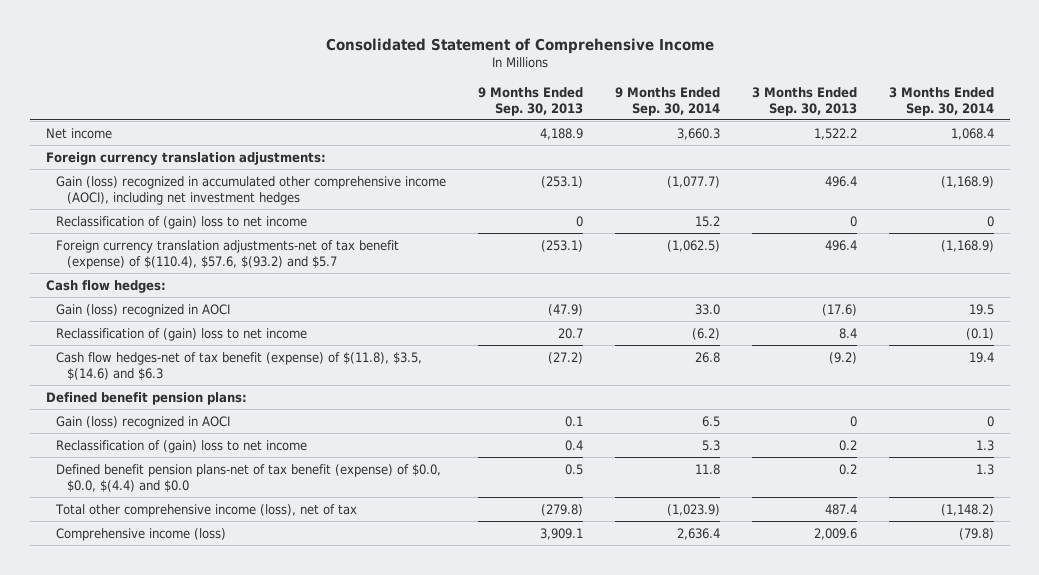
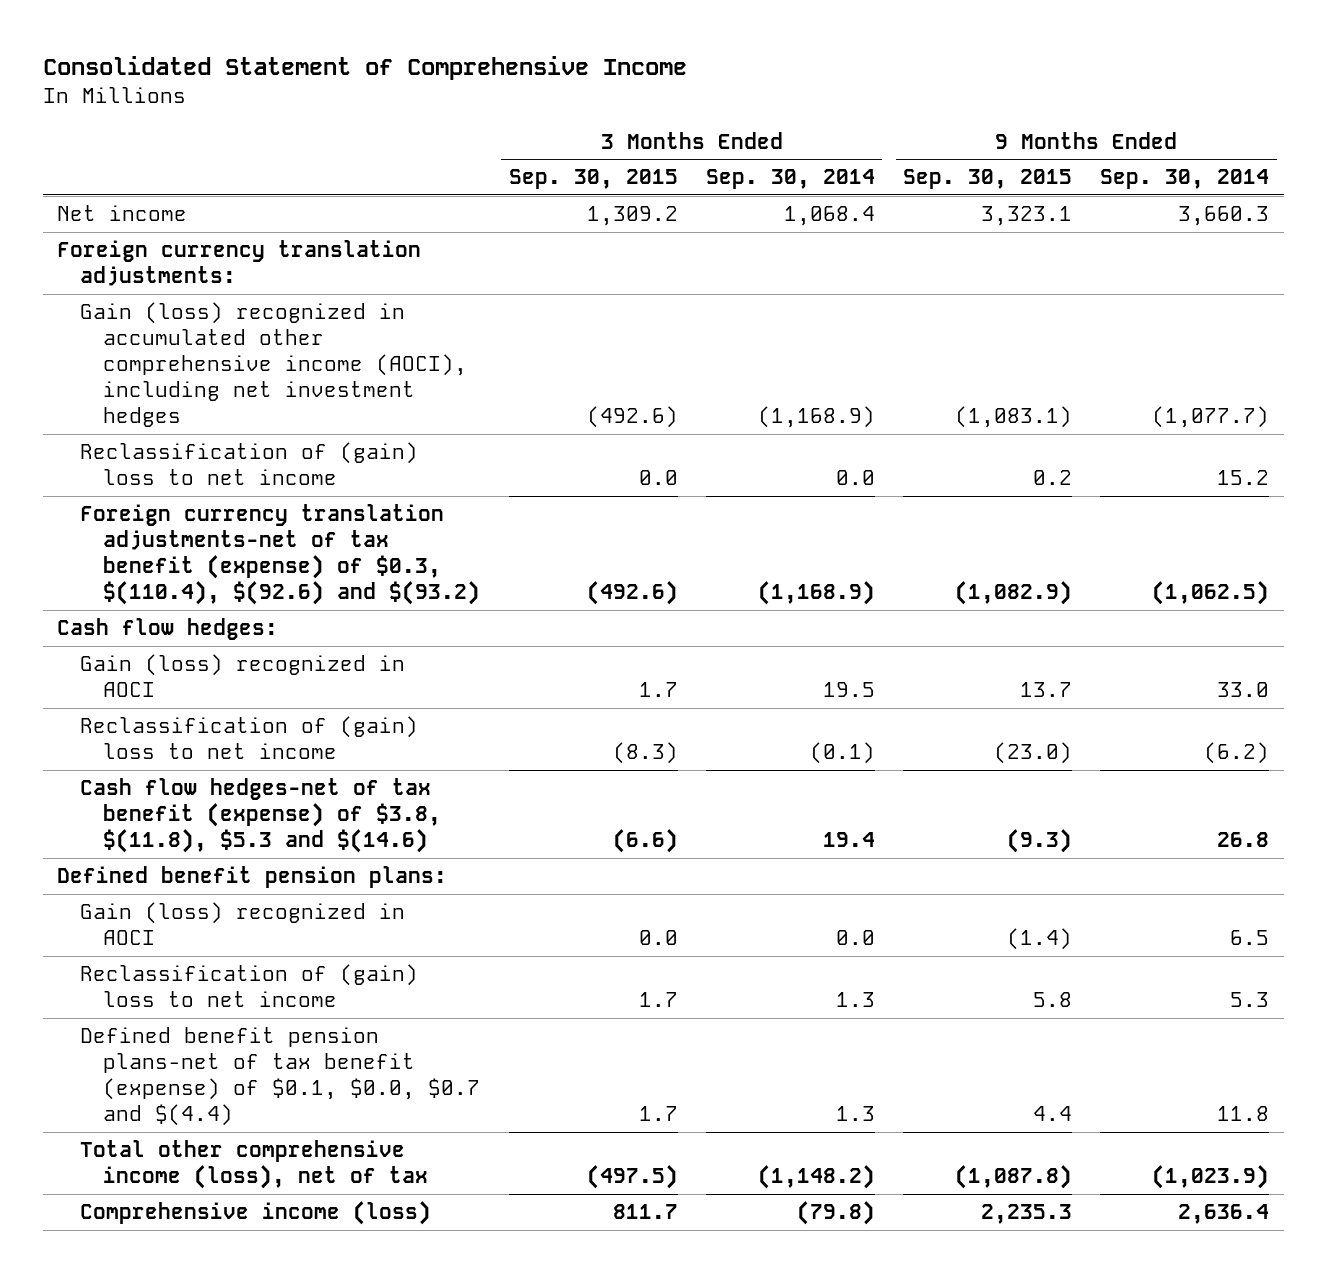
- | 9 Months Ended Sep. 30, 2013 | 9 Months Ended Sep. 30, 2014 | 3 Months Ended Sep. 30, 2013 | 3 Months Ended Sep. 30, 2014
+ | 3 Months Ended Sep. 30, 2015 | 3 Months Ended Sep. 30, 2014 | 9 Months Ended Sep. 30, 2015 | 9 Months Ended Sep. 30, 2014
- Reclassification of (gain) loss to net income | 0 | 15.2 | 0 | 0
- Foreign currency translation adjustments-net of tax benefit (expense) of $(110.4), $57.6, $(93.2) and $5.7 | (253.1) | (1,062.5) | 496.4 | (1,168.9)
+ Reclassification of (gain) loss to net income | 0.0 | 0.0 | 0.2 | 15.2
+ Foreign currency translation adjustments-net of tax benefit (expense) of $0.3, $(110.4), $(92.6) and $(93.2) | (492.6) | (1,168.9) | (1,082.9) | (1,062.5)
- Cash flow hedges-net of tax benefit (expense) of $(11.8), $3.5, $(14.6) and $6.3 | (27.2) | 26.8 | (9.2) | 19.4
+ Cash flow hedges-net of tax benefit (expense) of $3.8, $(11.8), $5.3 and $(14.6) | (6.6) | 19.4 | (9.3) | 26.8
- Gain (loss) recognized in AOCI | 0.1 | 6.5 | 0 | 0
+ Gain (loss) recognized in AOCI | 0.0 | 0.0 | (1.4) | 6.5
- Defined benefit pension plans-net of tax benefit (expense) of $0.0, $0.0, $(4.4) and $0.0 | 0.5 | 11.8 | 0.2 | 1.3
+ Defined benefit pension plans-net of tax benefit (expense) of $0.1, $0.0, $0.7 and $(4.4) | 1.7 | 1.3 | 4.4 | 11.8

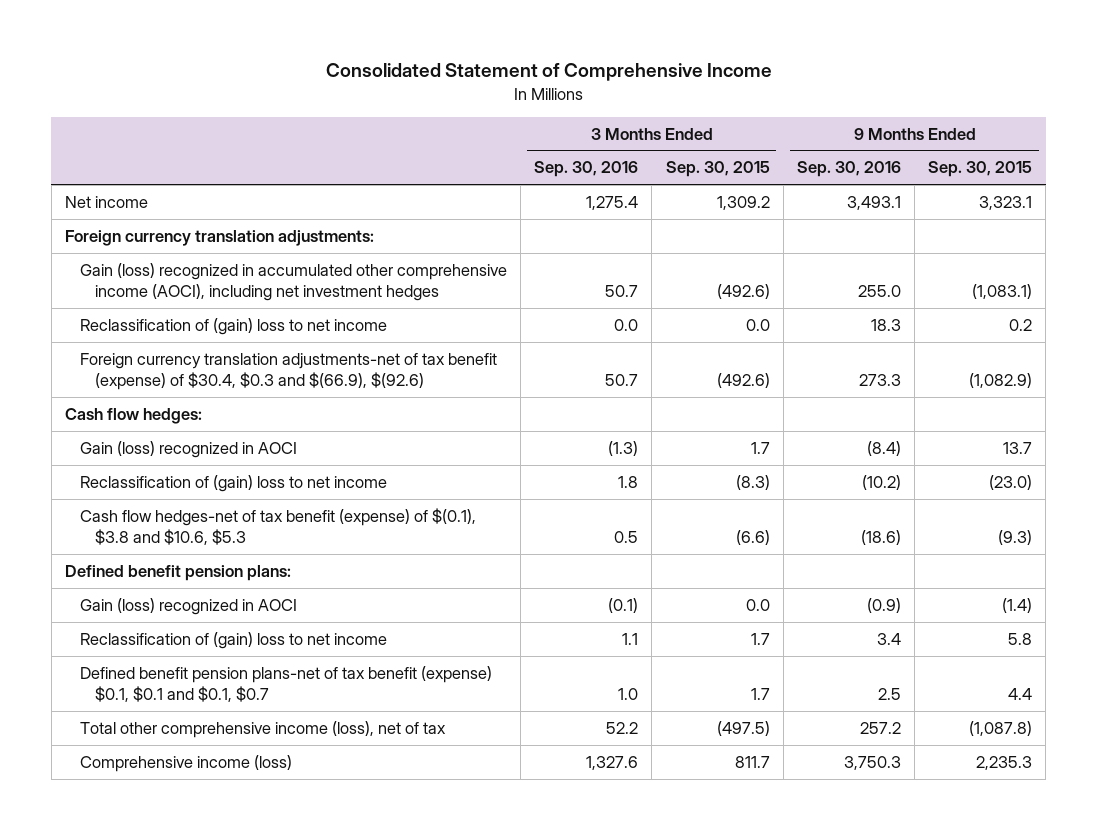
- | 3 Months Ended Sep. 30, 2015 | 3 Months Ended Sep. 30, 2014 | 9 Months Ended Sep. 30, 2015 | 9 Months Ended Sep. 30, 2014
+ | 3 Months Ended Sep. 30, 2016 | 3 Months Ended Sep. 30, 2015 | 9 Months Ended Sep. 30, 2016 | 9 Months Ended Sep. 30, 2015
- Foreign currency translation adjustments-net of tax benefit (expense) of $0.3, $(110.4), $(92.6) and $(93.2) | (492.6) | (1,168.9) | (1,082.9) | (1,062.5)
+ Foreign currency translation adjustments-net of tax benefit (expense) of $30.4, $0.3 and $(66.9), $(92.6) | 50.7 | (492.6) | 273.3 | (1,082.9)
- Cash flow hedges-net of tax benefit (expense) of $3.8, $(11.8), $5.3 and $(14.6) | (6.6) | 19.4 | (9.3) | 26.8
+ Cash flow hedges-net of tax benefit (expense) of $(0.1), $3.8 and $10.6, $5.3 | 0.5 | (6.6) | (18.6) | (9.3)
- Defined benefit pension plans-net of tax benefit (expense) of $0.1, $0.0, $0.7 and $(4.4) | 1.7 | 1.3 | 4.4 | 11.8
+ Defined benefit pension plans-net of tax benefit (expense) $0.1, $0.1 and $0.1, $0.7 | 1.0 | 1.7 | 2.5 | 4.4

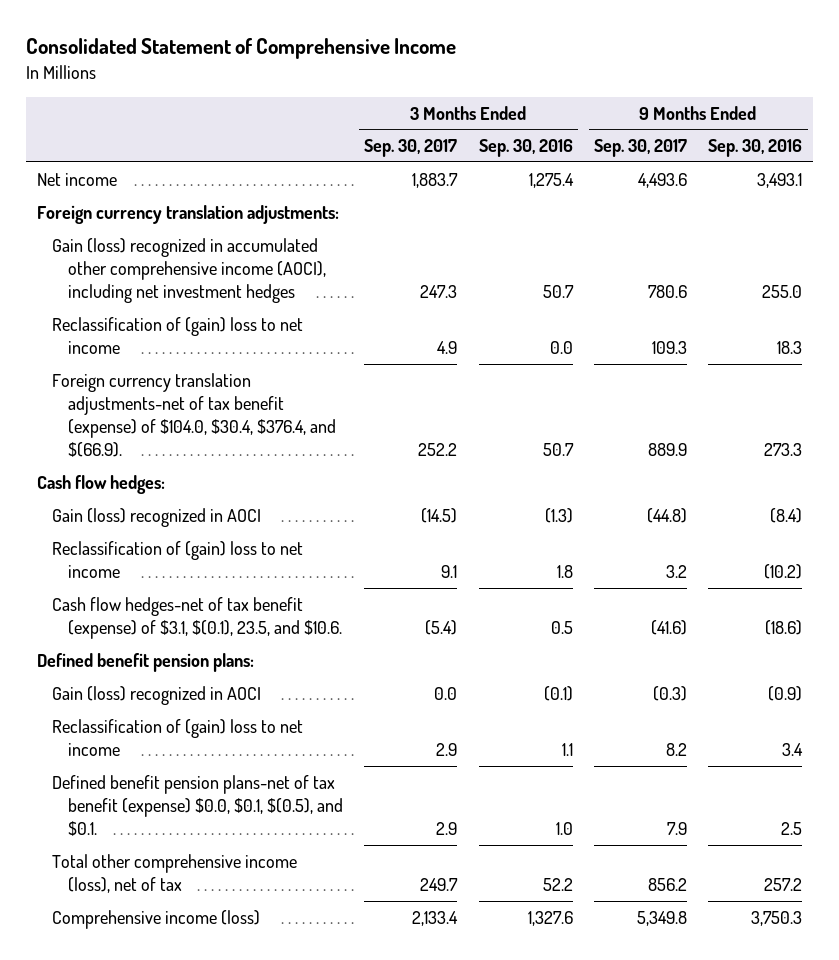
- | 3 Months Ended Sep. 30, 2016 | 3 Months Ended Sep. 30, 2015 | 9 Months Ended Sep. 30, 2016 | 9 Months Ended Sep. 30, 2015
+ | 3 Months Ended Sep. 30, 2017 | 3 Months Ended Sep. 30, 2016 | 9 Months Ended Sep. 30, 2017 | 9 Months Ended Sep. 30, 2016
- Foreign currency translation adjustments-net of tax benefit (expense) of $30.4, $0.3 and $(66.9), $(92.6) | 50.7 | (492.6) | 273.3 | (1,082.9)
+ Foreign currency translation adjustments-net of tax benefit (expense) of $104.0, $30.4, $376.4, and $(66.9). | 252.2 | 50.7 | 889.9 | 273.3
- Cash flow hedges-net of tax benefit (expense) of $(0.1), $3.8 and $10.6, $5.3 | 0.5 | (6.6) | (18.6) | (9.3)
+ Cash flow hedges-net of tax benefit (expense) of $3.1, $(0.1), 23.5, and $10.6. | (5.4) | 0.5 | (41.6) | (18.6)
- Defined benefit pension plans-net of tax benefit (expense) $0.1, $0.1 and $0.1, $0.7 | 1.0 | 1.7 | 2.5 | 4.4
+ Defined benefit pension plans-net of tax benefit (expense) $0.0, $0.1, $(0.5), and $0.1. | 2.9 | 1.0 | 7.9 | 2.5

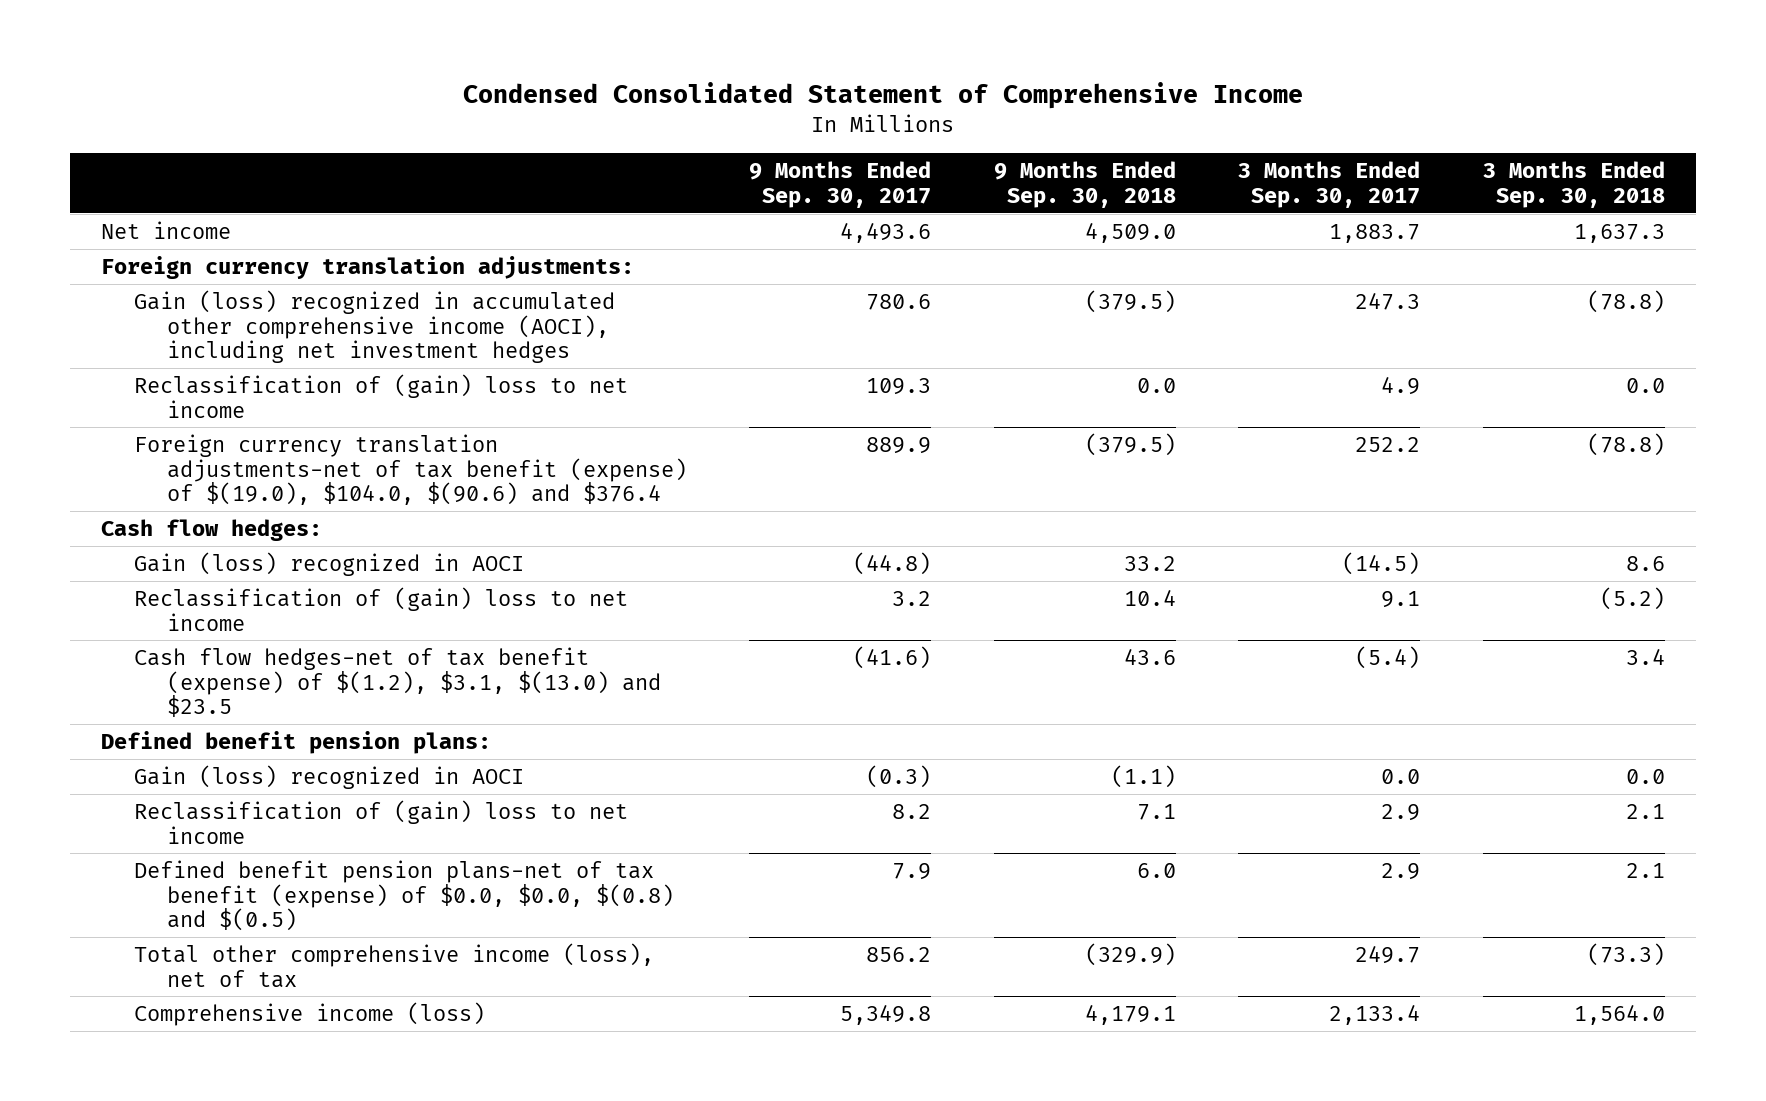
- Consolidated Statement of Comprehensive Income
+ Condensed Consolidated Statement of Comprehensive Income
- | 3 Months Ended Sep. 30, 2017 | 3 Months Ended Sep. 30, 2016 | 9 Months Ended Sep. 30, 2017 | 9 Months Ended Sep. 30, 2016
+ | 9 Months Ended Sep. 30, 2017 | 9 Months Ended Sep. 30, 2018 | 3 Months Ended Sep. 30, 2017 | 3 Months Ended Sep. 30, 2018
- Foreign currency translation adjustments-net of tax benefit (expense) of $104.0, $30.4, $376.4, and $(66.9). | 252.2 | 50.7 | 889.9 | 273.3
+ Foreign currency translation adjustments-net of tax benefit (expense) of $(19.0), $104.0, $(90.6) and $376.4 | 889.9 | (379.5) | 252.2 | (78.8)
- Cash flow hedges-net of tax benefit (expense) of $3.1, $(0.1), 23.5, and $10.6. | (5.4) | 0.5 | (41.6) | (18.6)
+ Cash flow hedges-net of tax benefit (expense) of $(1.2), $3.1, $(13.0) and $23.5 | (41.6) | 43.6 | (5.4) | 3.4
- Defined benefit pension plans-net of tax benefit (expense) $0.0, $0.1, $(0.5), and $0.1. | 2.9 | 1.0 | 7.9 | 2.5
+ Defined benefit pension plans-net of tax benefit (expense) of $0.0, $0.0, $(0.8) and $(0.5) | 7.9 | 6.0 | 2.9 | 2.1

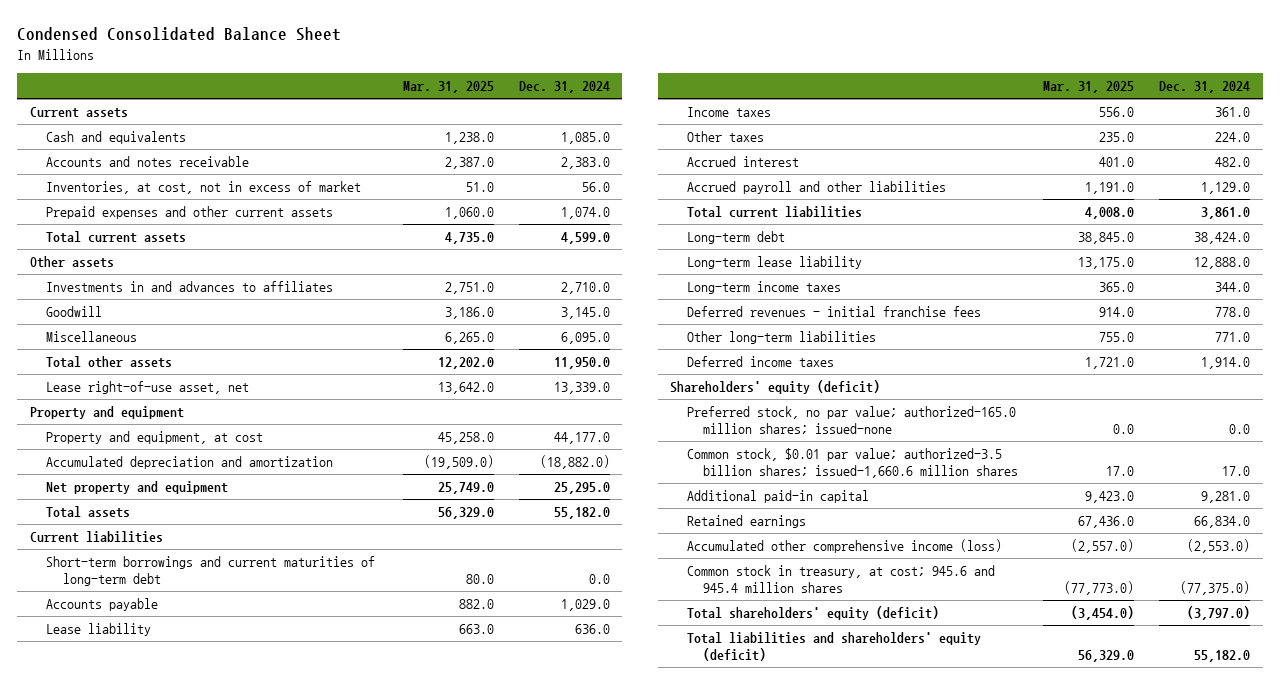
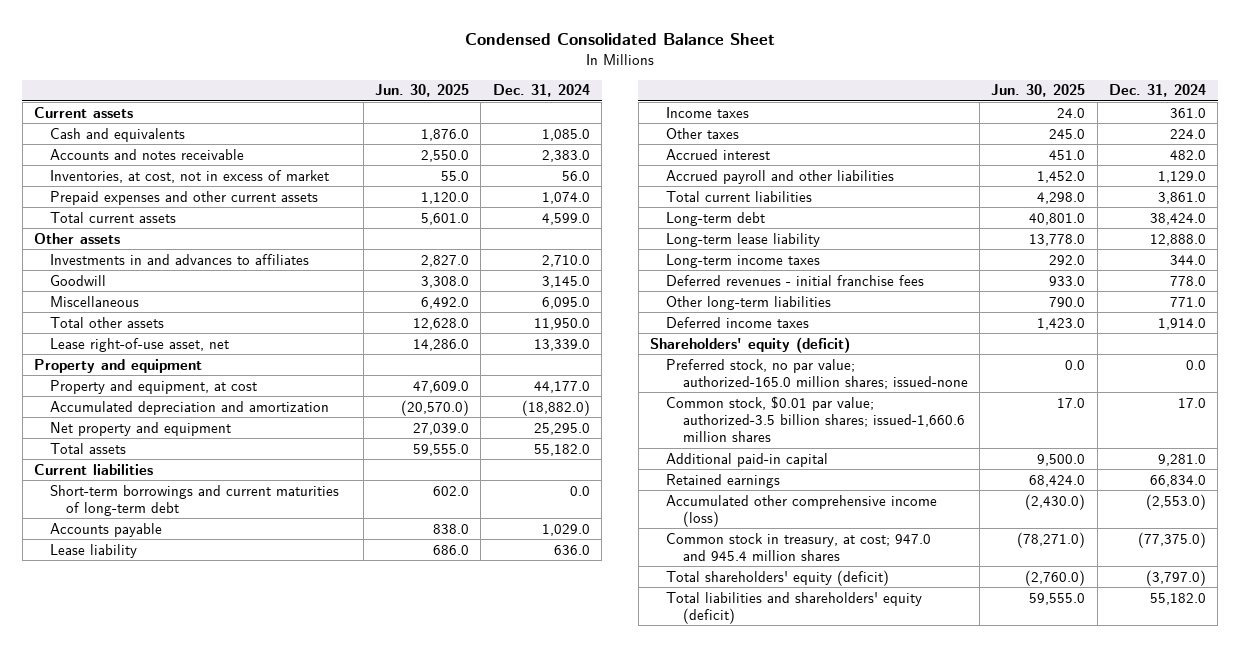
- | Mar. 31, 2025 | Dec. 31, 2024
+ | Jun. 30, 2025 | Dec. 31, 2024
- Common stock in treasury, at cost; 945.6 and 945.4 million shares | (77,773.0) | (77,375.0)
+ Common stock in treasury, at cost; 947.0 and 945.4 million shares | (78,271.0) | (77,375.0)

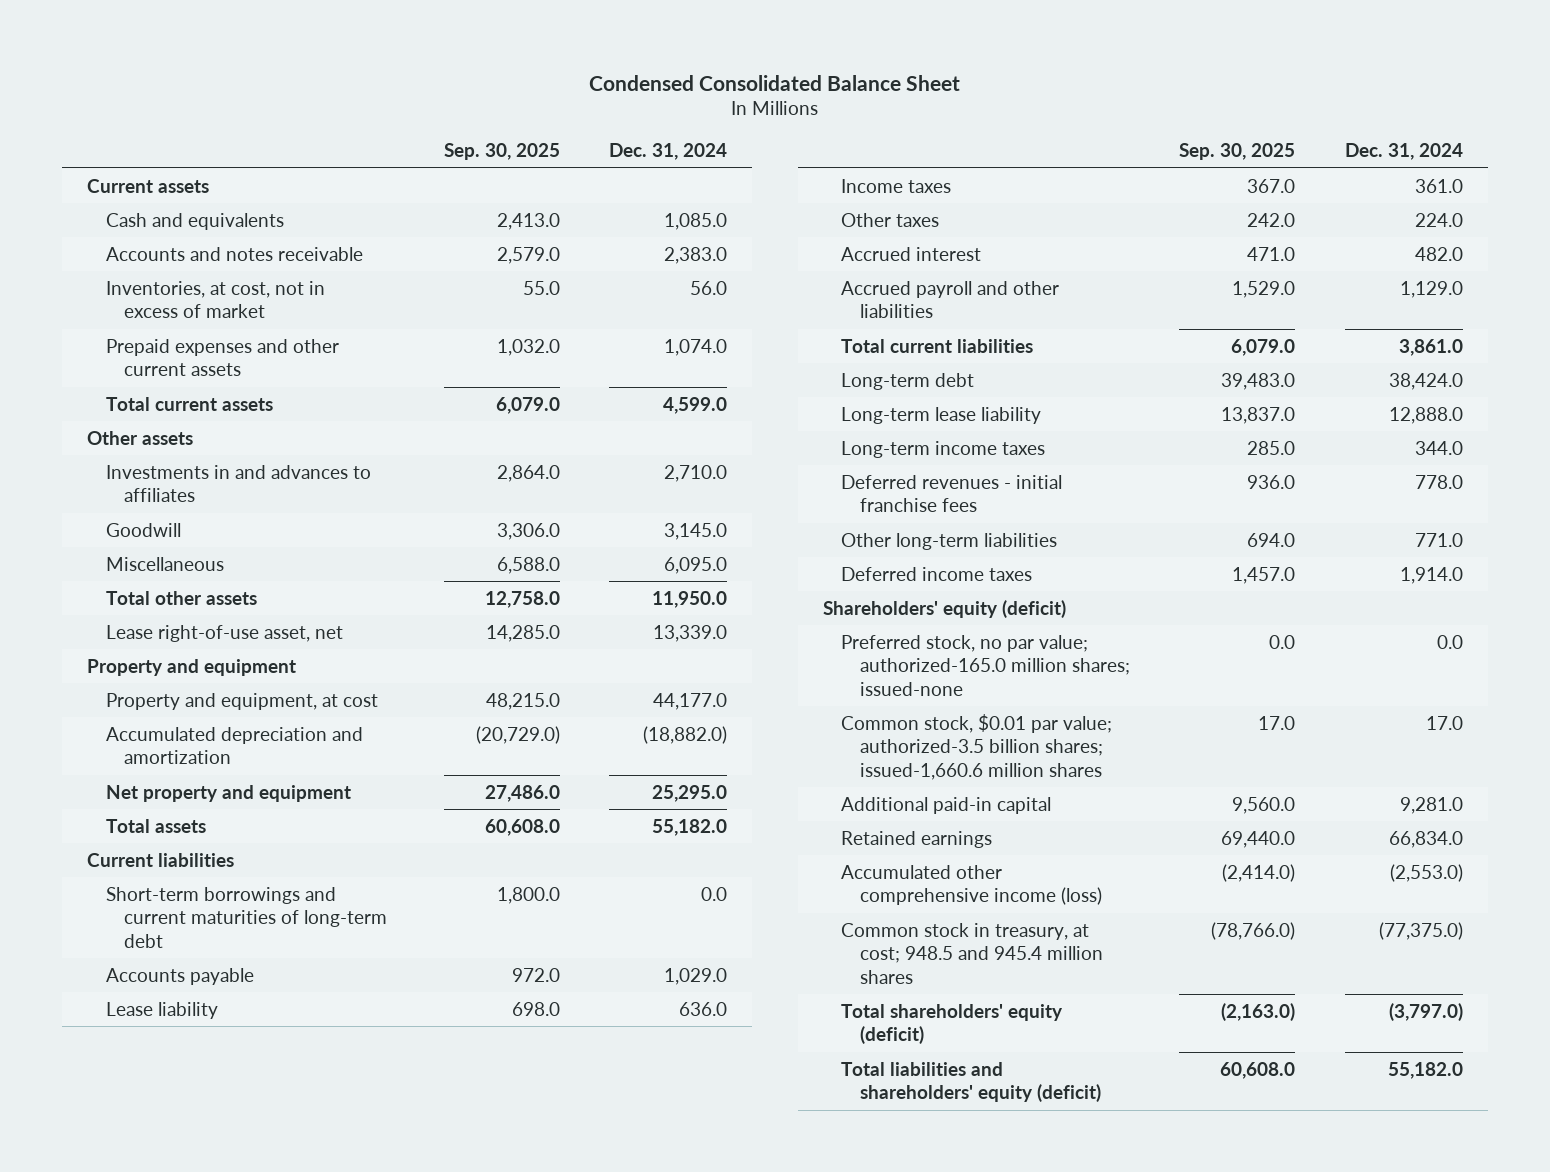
- | Jun. 30, 2025 | Dec. 31, 2024
+ | Sep. 30, 2025 | Dec. 31, 2024
- Common stock in treasury, at cost; 947.0 and 945.4 million shares | (78,271.0) | (77,375.0)
+ Common stock in treasury, at cost; 948.5 and 945.4 million shares | (78,766.0) | (77,375.0)

